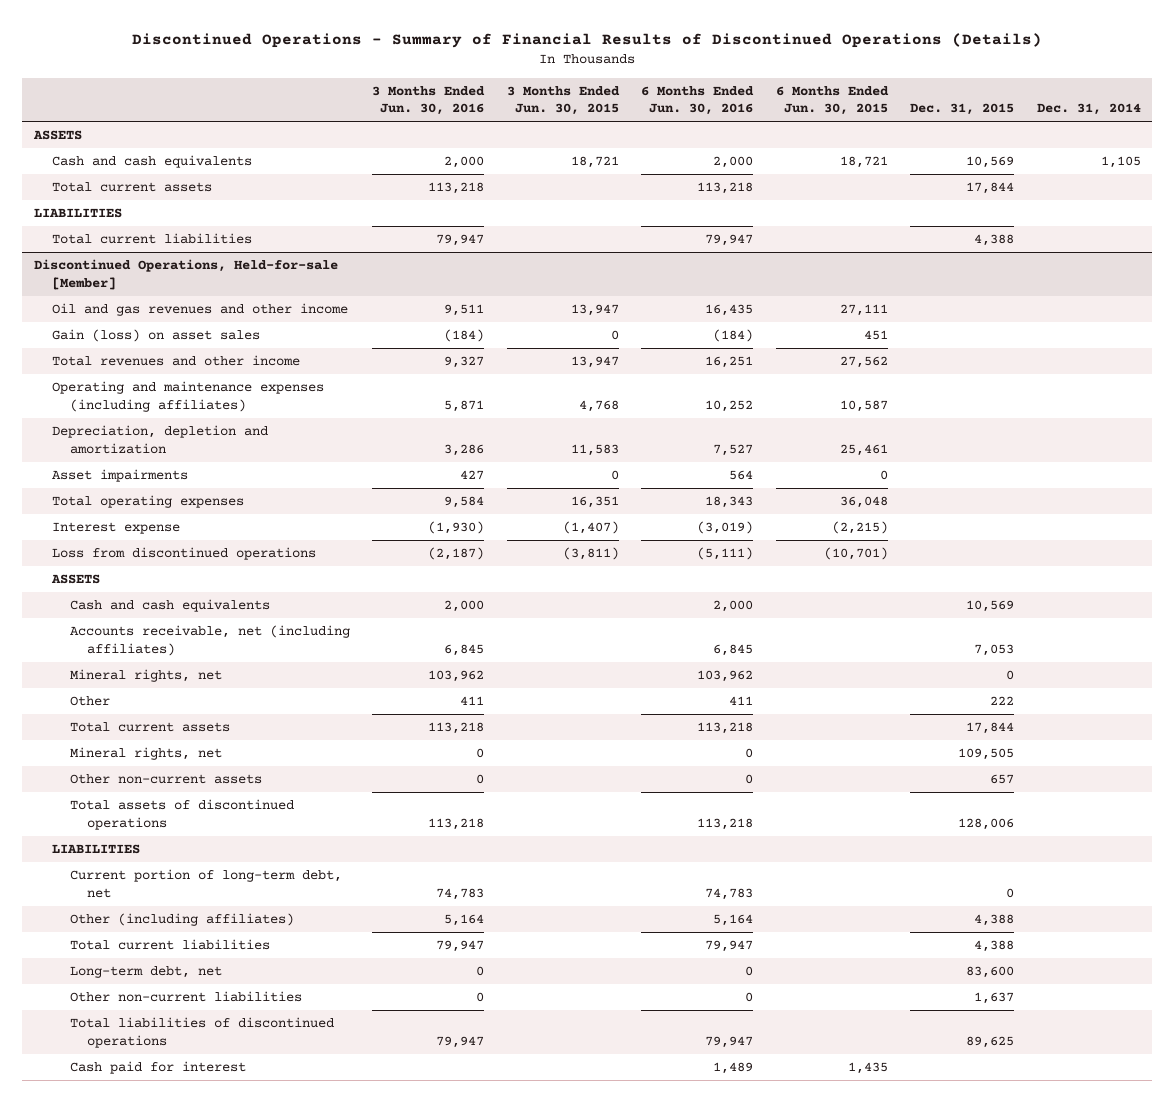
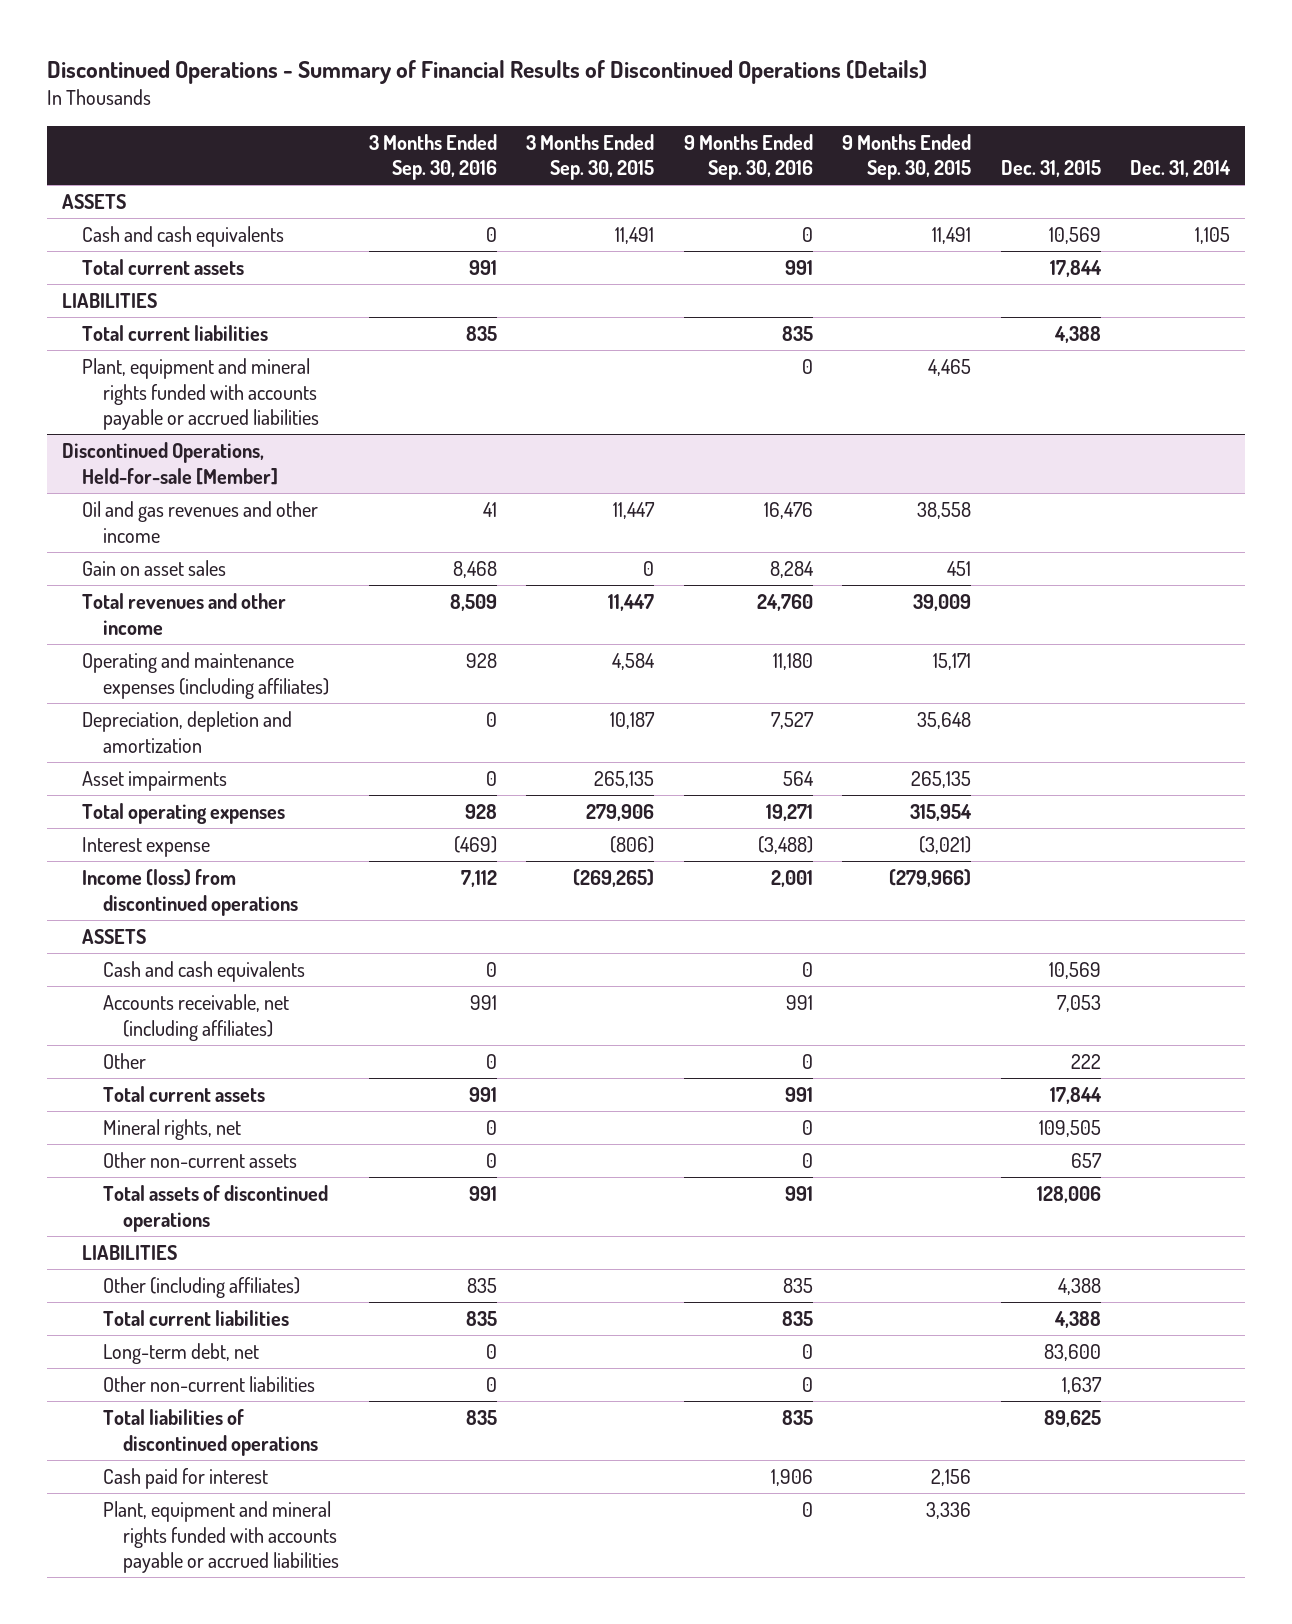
- | 3 Months Ended Jun. 30, 2016 | 3 Months Ended Jun. 30, 2015 | 6 Months Ended Jun. 30, 2016 | 6 Months Ended Jun. 30, 2015 | Dec. 31, 2015 | Dec. 31, 2014
+ | 3 Months Ended Sep. 30, 2016 | 3 Months Ended Sep. 30, 2015 | 9 Months Ended Sep. 30, 2016 | 9 Months Ended Sep. 30, 2015 | Dec. 31, 2015 | Dec. 31, 2014
+ Plant, equipment and mineral rights funded with accounts payable or accrued liabilities | | | 0 | 4,465 | |
@ Discontinued Operations, Held-for-sale [Member]
- Gain (loss) on asset sales | (184) | 0 | (184) | 451 | |
+ Gain on asset sales | 8,468 | 0 | 8,284 | 451 | |
- Loss from discontinued operations | (2,187) | (3,811) | (5,111) | (10,701) | |
+ Income (loss) from discontinued operations | 7,112 | (269,265) | 2,001 | (279,966) | |
- Mineral rights, net | 103,962 | | 103,962 | | 0 |
- Current portion of long-term debt, net | 74,783 | | 74,783 | | 0 |
+ Plant, equipment and mineral rights funded with accounts payable or accrued liabilities | | | 0 | 3,336 | |

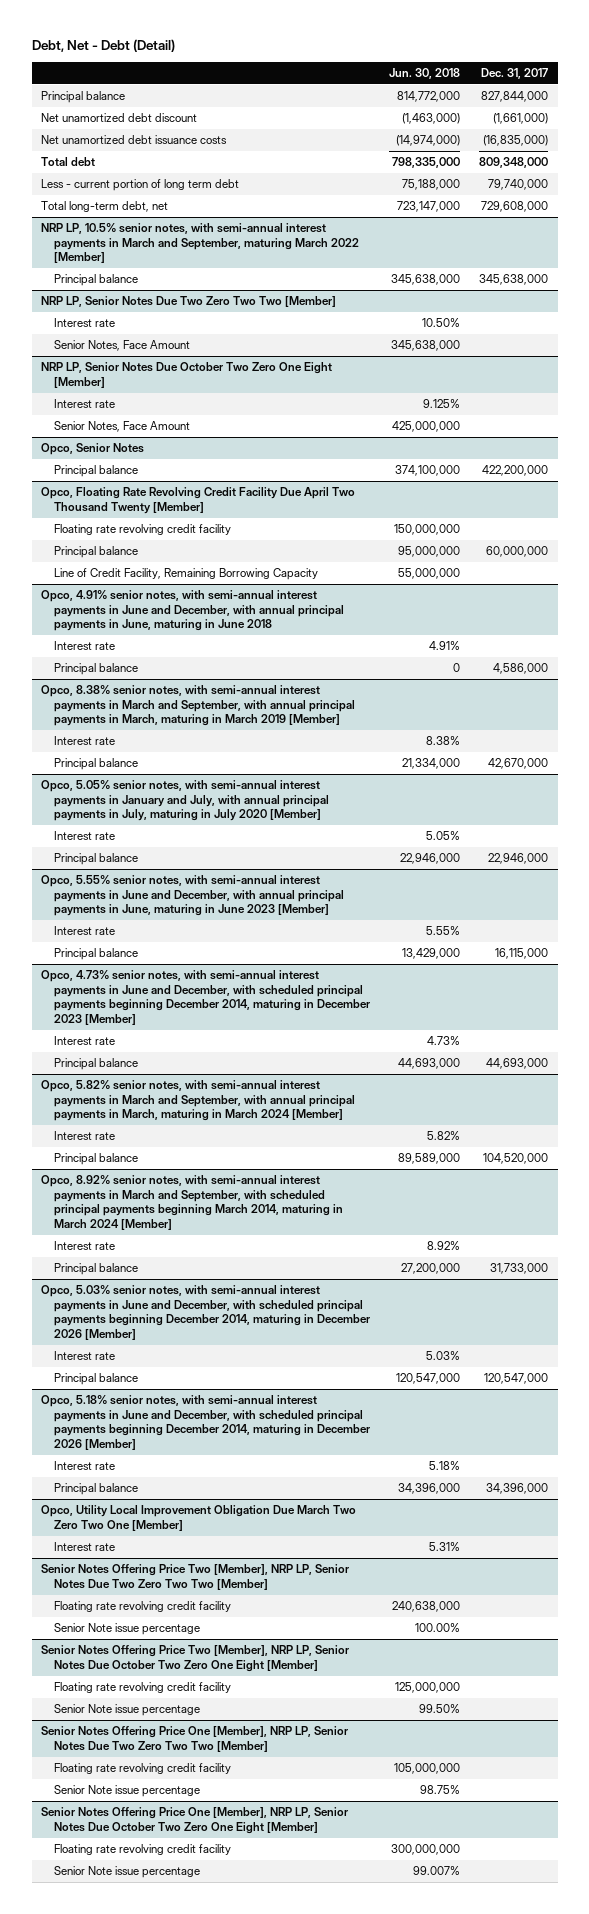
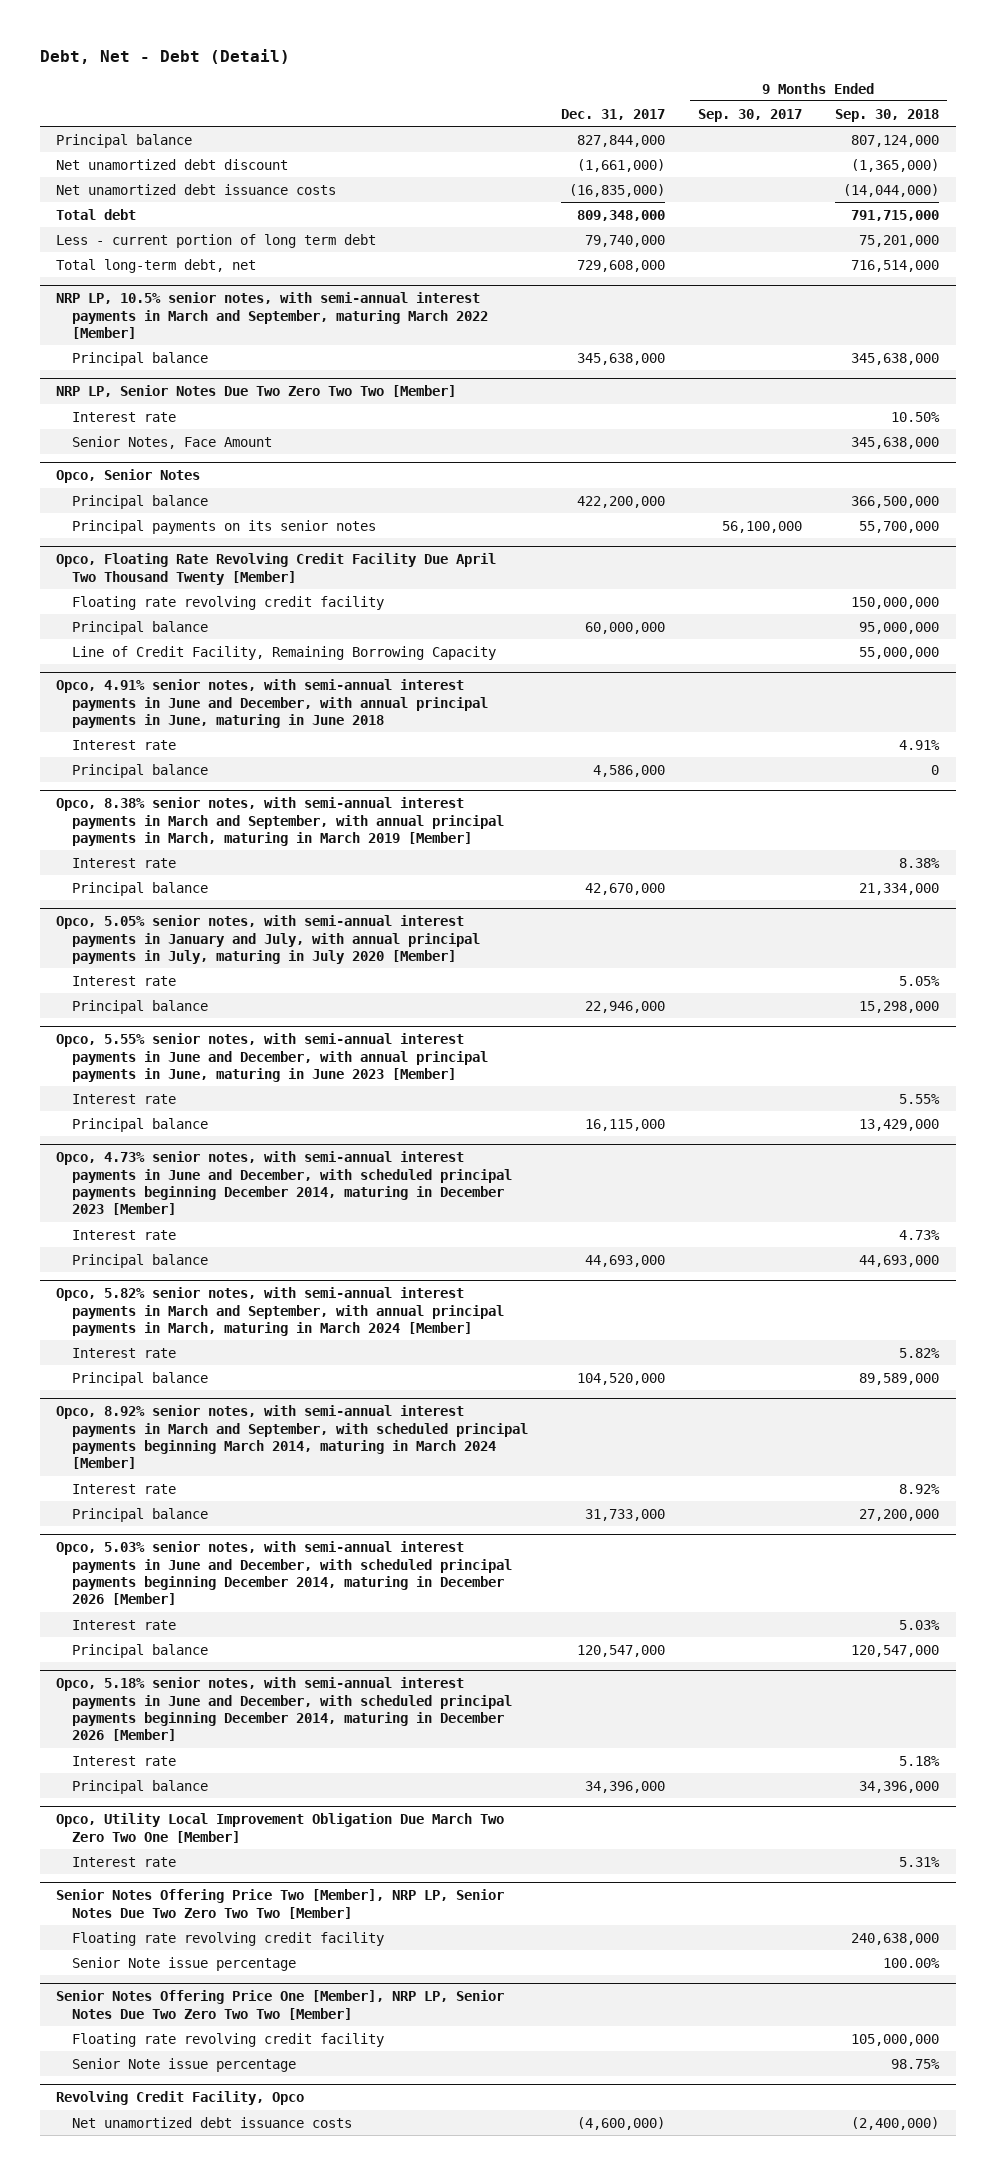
- | Jun. 30, 2018 | Dec. 31, 2017
+ | Dec. 31, 2017 | 9 Months Ended Sep. 30, 2017 | 9 Months Ended Sep. 30, 2018
- NRP LP, Senior Notes Due October Two Zero One Eight [Member]
- Interest rate | 9.125% |
- Senior Notes, Face Amount | 425,000,000 |
@ Opco, Senior Notes
+ Principal payments on its senior notes | | 56,100,000 | 55,700,000
- Senior Notes Offering Price Two [Member], NRP LP, Senior Notes Due October Two Zero One Eight [Member]
- Floating rate revolving credit facility | 125,000,000 |
- Senior Note issue percentage | 99.50% |
- Senior Notes Offering Price One [Member], NRP LP, Senior Notes Due October Two Zero One Eight [Member]
- Floating rate revolving credit facility | 300,000,000 |
- Senior Note issue percentage | 99.007% |
+ Revolving Credit Facility, Opco
+ Net unamortized debt issuance costs | (4,600,000) | | (2,400,000)

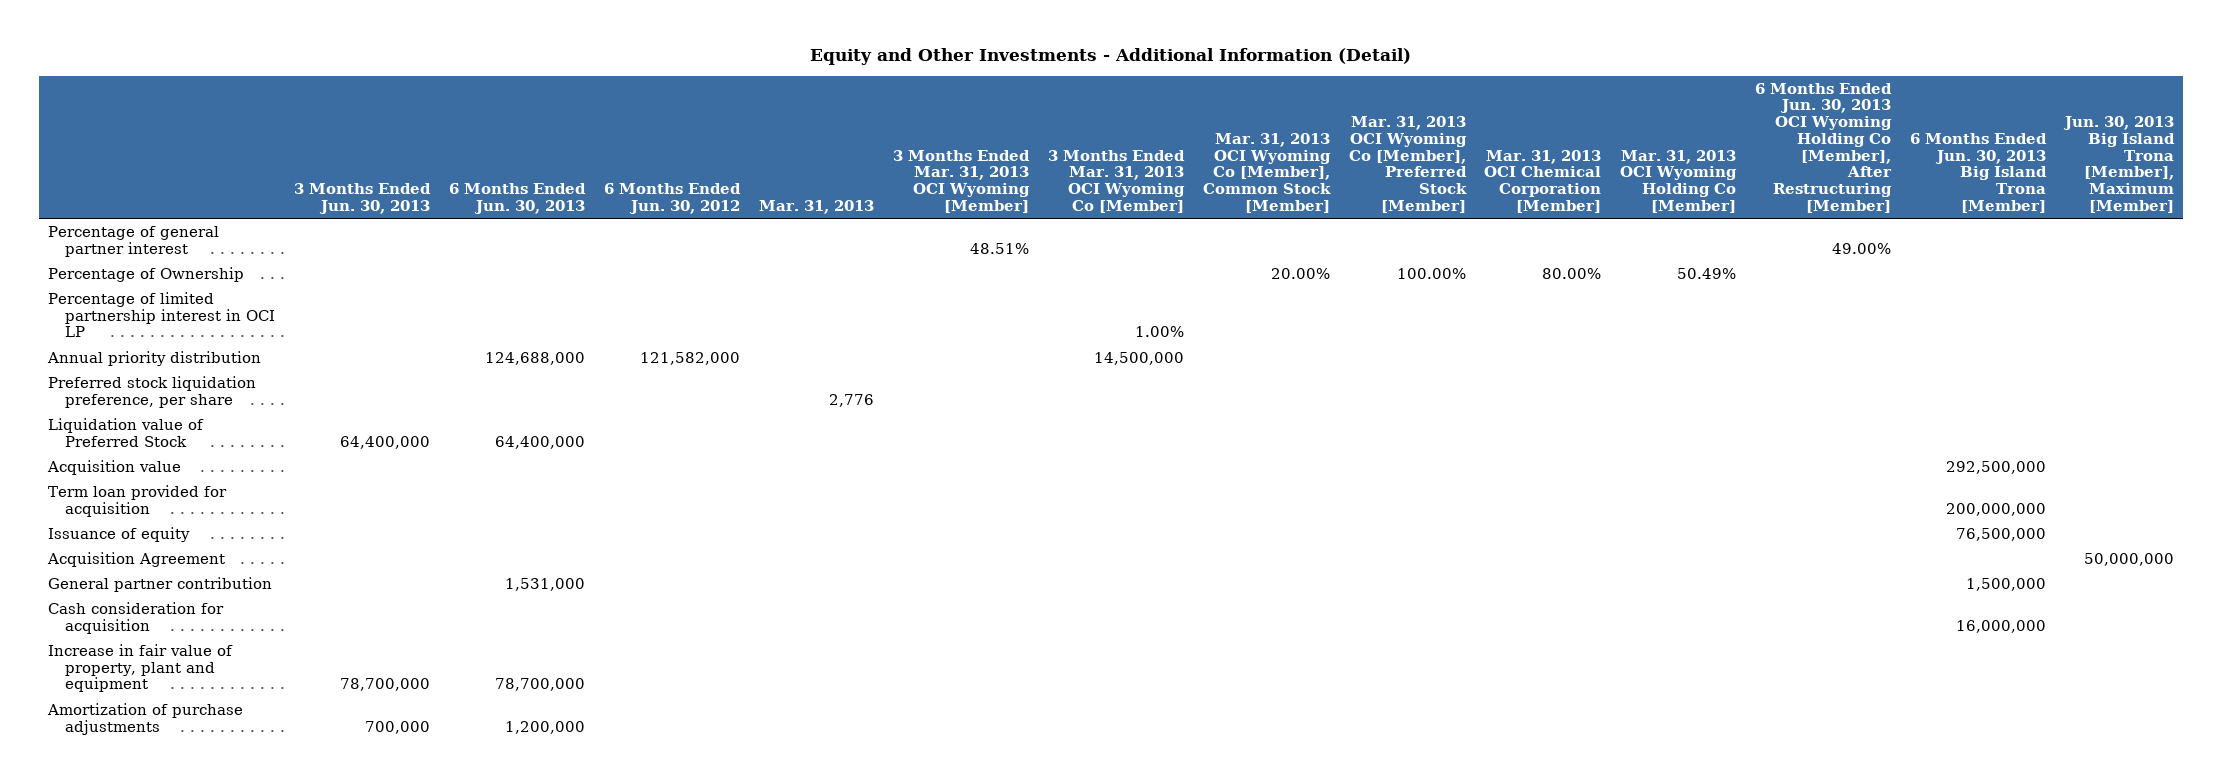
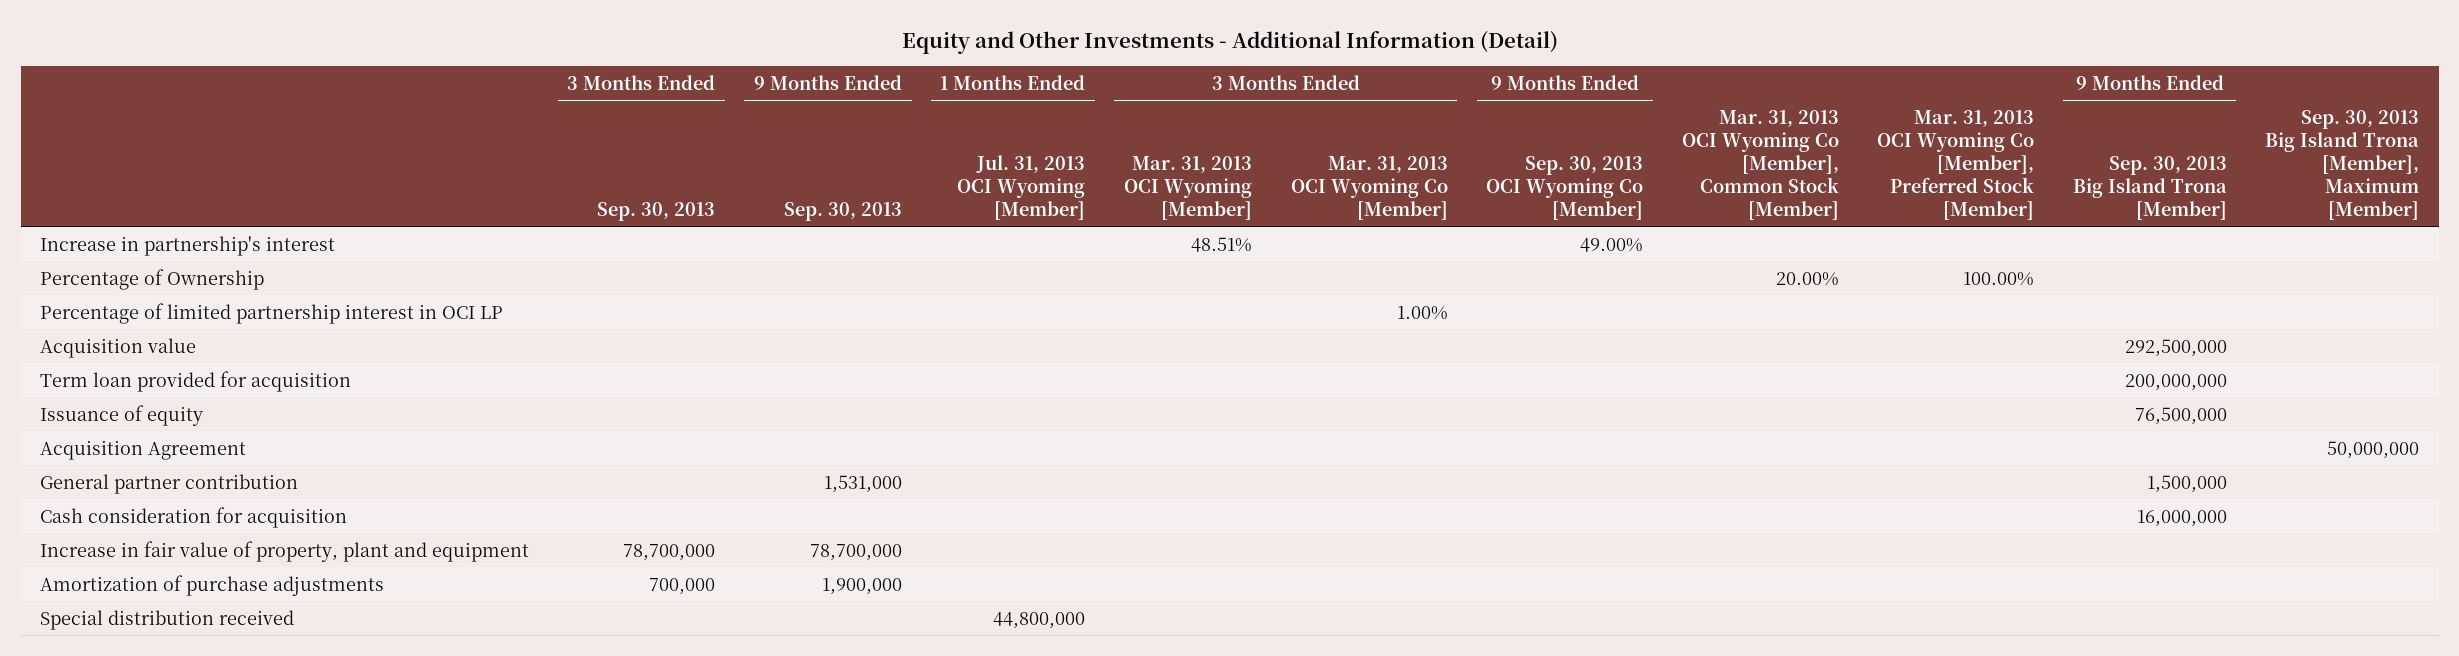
- | 3 Months Ended Jun. 30, 2013 | 6 Months Ended Jun. 30, 2013 | 6 Months Ended Jun. 30, 2012 | Mar. 31, 2013 | 3 Months Ended Mar. 31, 2013 OCI Wyoming [Member] | 3 Months Ended Mar. 31, 2013 OCI Wyoming Co [Member] | Mar. 31, 2013 OCI Wyoming Co [Member], Common Stock [Member] | Mar. 31, 2013 OCI Wyoming Co [Member], Preferred Stock [Member] | Mar. 31, 2013 OCI Chemical Corporation [Member] | Mar. 31, 2013 OCI Wyoming Holding Co [Member] | 6 Months Ended Jun. 30, 2013 OCI Wyoming Holding Co [Member], After Restructuring [Member] | 6 Months Ended Jun. 30, 2013 Big Island Trona [Member] | Jun. 30, 2013 Big Island Trona [Member], Maximum [Member]
+ | 3 Months Ended Sep. 30, 2013 | 9 Months Ended Sep. 30, 2013 | 1 Months Ended Jul. 31, 2013 OCI Wyoming [Member] | 3 Months Ended Mar. 31, 2013 OCI Wyoming [Member] | 3 Months Ended Mar. 31, 2013 OCI Wyoming Co [Member] | 9 Months Ended Sep. 30, 2013 OCI Wyoming Co [Member] | Mar. 31, 2013 OCI Wyoming Co [Member], Common Stock [Member] | Mar. 31, 2013 OCI Wyoming Co [Member], Preferred Stock [Member] | 9 Months Ended Sep. 30, 2013 Big Island Trona [Member] | Sep. 30, 2013 Big Island Trona [Member], Maximum [Member]
- Percentage of general partner interest | | | | | 48.51% | | | | | | 49.00% | |
+ Increase in partnership's interest | | | | 48.51% | | 49.00% | | | |
- Annual priority distribution | | 124,688,000 | 121,582,000 | | | 14,500,000 | | | | | | |
- Preferred stock liquidation preference, per share | | | | 2,776 | | | | | | | | |
- Liquidation value of Preferred Stock | 64,400,000 | 64,400,000 | | | | | | | | | | |
+ Special distribution received | | | 44,800,000 | | | | | | |

